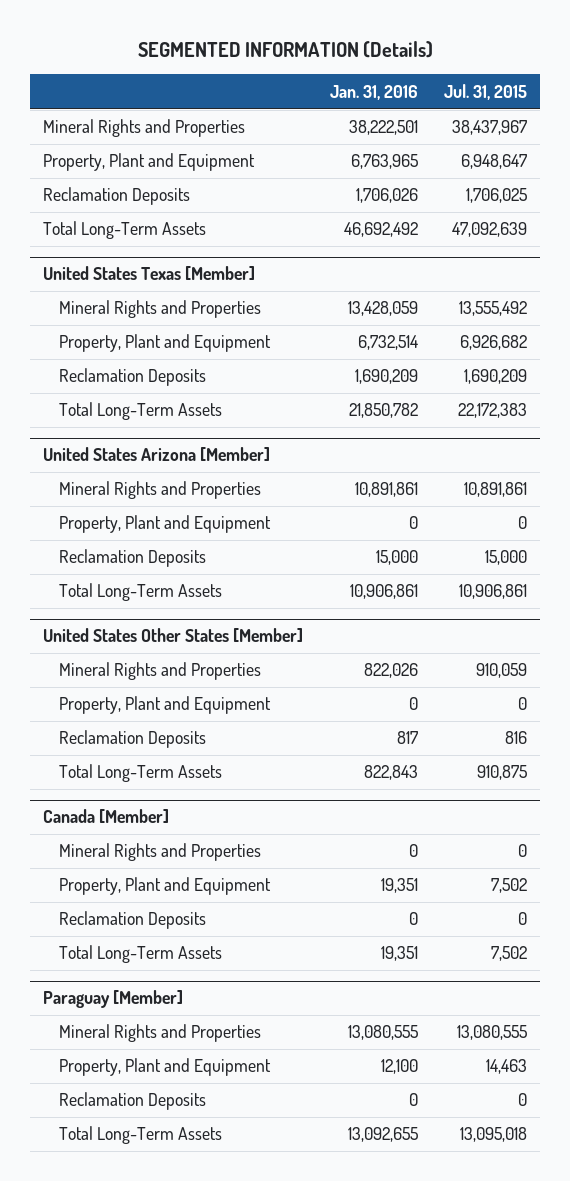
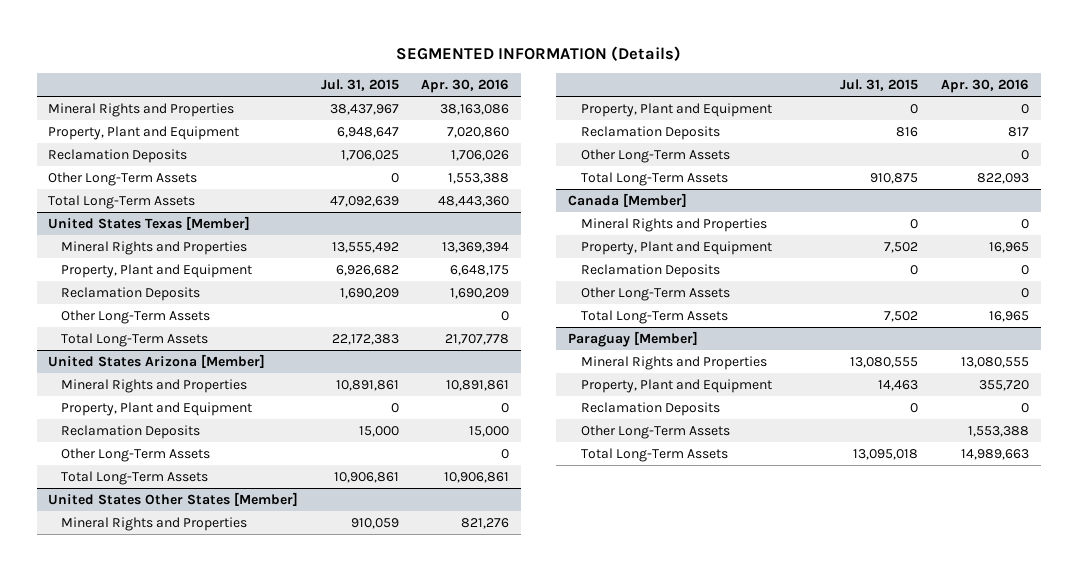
- | Jan. 31, 2016 | Jul. 31, 2015
+ | Jul. 31, 2015 | Apr. 30, 2016
+ Other Long-Term Assets | 0 | 1,553,388
@ United States Texas [Member]
+ Other Long-Term Assets | | 0
@ United States Arizona [Member]
+ Other Long-Term Assets | | 0
@ United States Other States [Member]
+ Other Long-Term Assets | | 0
@ Canada [Member]
+ Other Long-Term Assets | | 0
@ Paraguay [Member]
+ Other Long-Term Assets | | 1,553,388

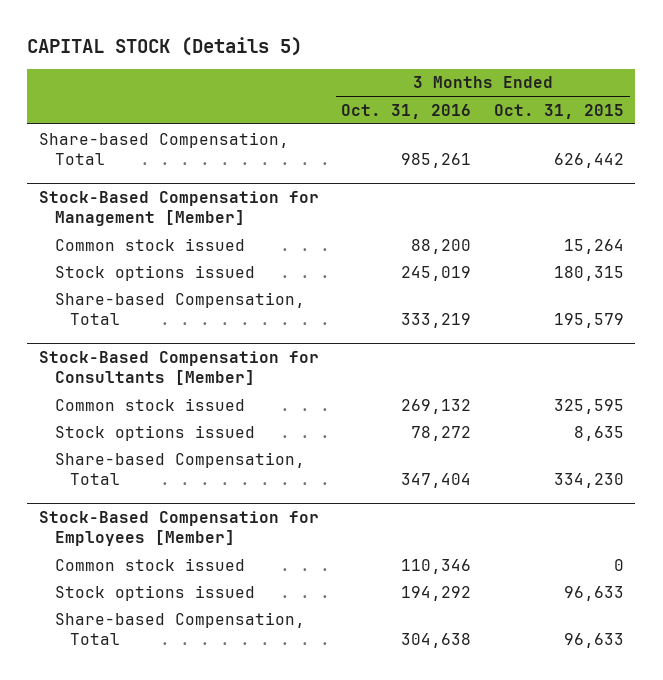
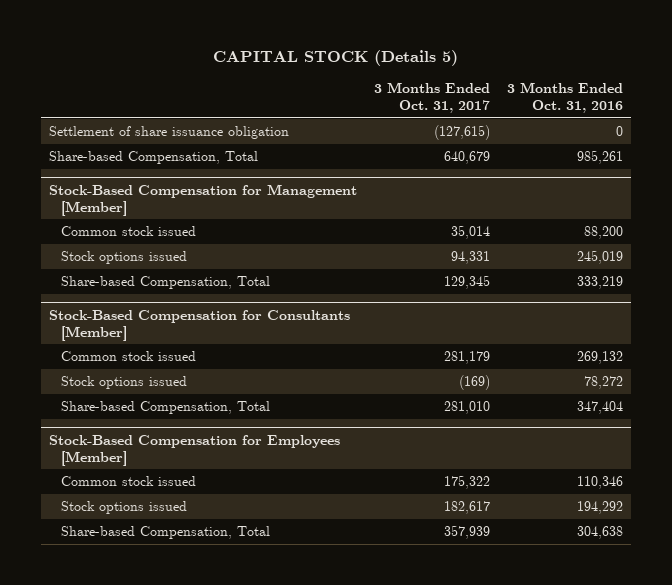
- | 3 Months Ended Oct. 31, 2016 | 3 Months Ended Oct. 31, 2015
+ | 3 Months Ended Oct. 31, 2017 | 3 Months Ended Oct. 31, 2016
+ Settlement of share issuance obligation | (127,615) | 0

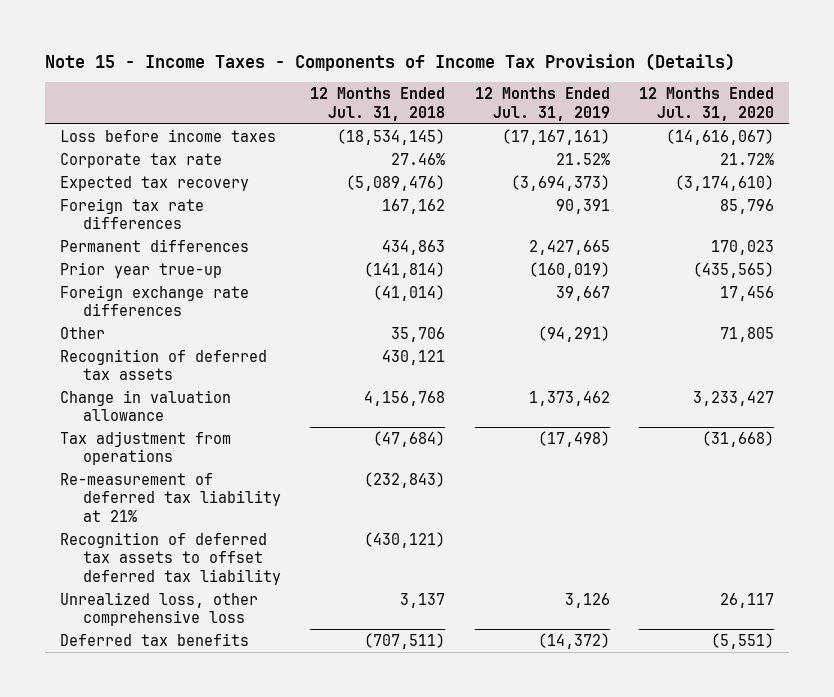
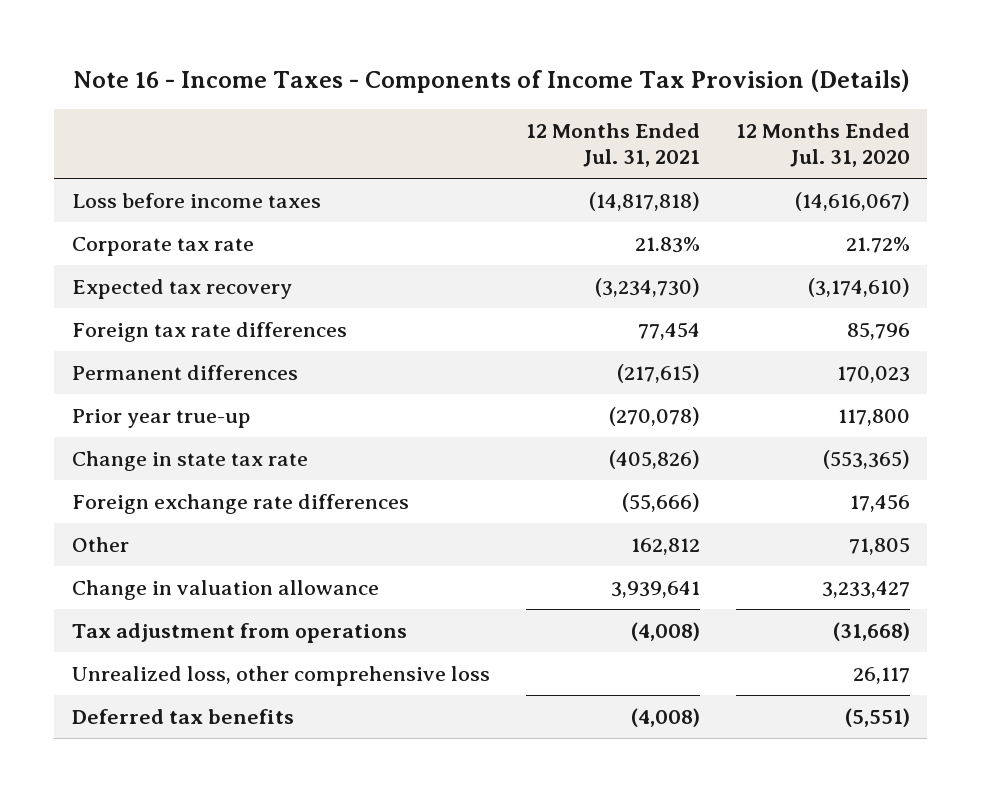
- Note 15 - Income Taxes - Components of Income Tax Provision (Details)
+ Note 16 - Income Taxes - Components of Income Tax Provision (Details)
- | 12 Months Ended Jul. 31, 2018 | 12 Months Ended Jul. 31, 2019 | 12 Months Ended Jul. 31, 2020
+ | 12 Months Ended Jul. 31, 2021 | 12 Months Ended Jul. 31, 2020
- Prior year true-up | (141,814) | (160,019) | (435,565)
+ Prior year true-up | (270,078) | 117,800
+ Change in state tax rate | (405,826) | (553,365)
- Recognition of deferred tax assets | 430,121 | |
- Re-measurement of deferred tax liability at 21% | (232,843) | |
- Recognition of deferred tax assets to offset deferred tax liability | (430,121) | |

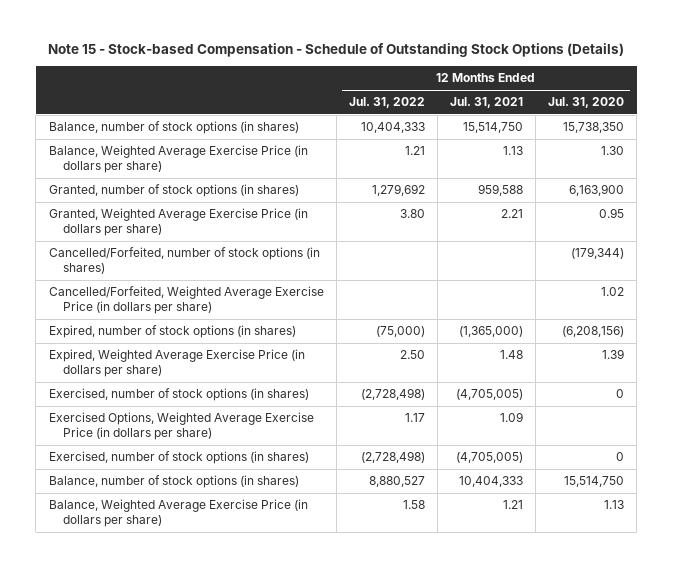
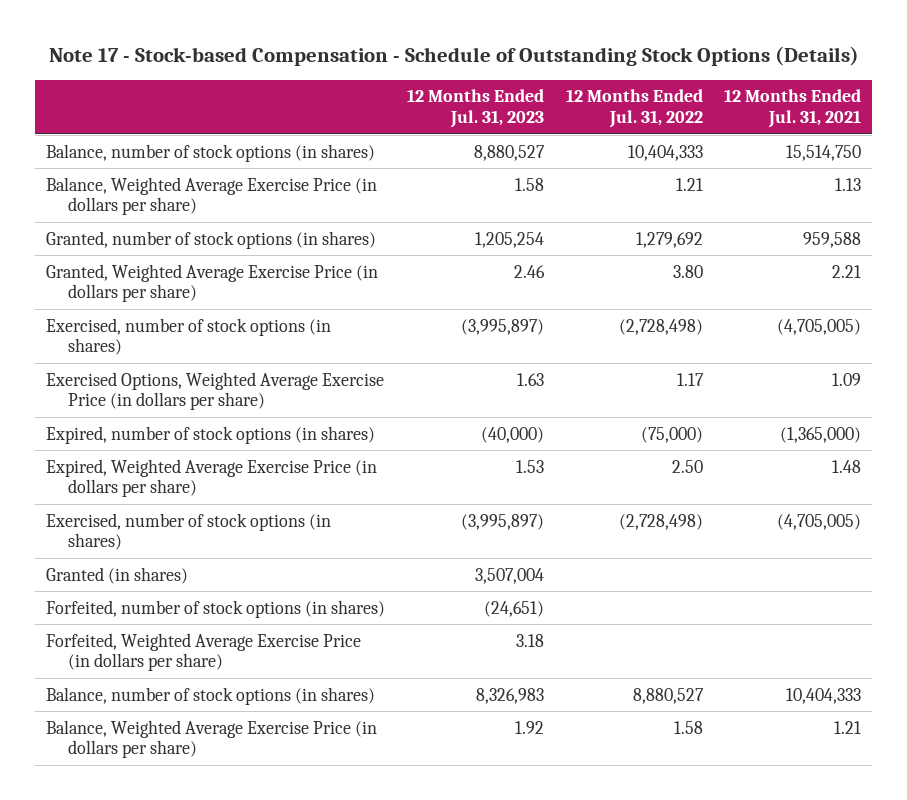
- Note 15 - Stock-based Compensation - Schedule of Outstanding Stock Options (Details)
+ Note 17 - Stock-based Compensation - Schedule of Outstanding Stock Options (Details)
- | 12 Months Ended Jul. 31, 2022 | 12 Months Ended Jul. 31, 2021 | 12 Months Ended Jul. 31, 2020
+ | 12 Months Ended Jul. 31, 2023 | 12 Months Ended Jul. 31, 2022 | 12 Months Ended Jul. 31, 2021
- Cancelled/Forfeited, number of stock options (in shares) | | | (179,344)
- Cancelled/Forfeited, Weighted Average Exercise Price (in dollars per share) | | | 1.02
moved down: Expired, number of stock options (in shares) | (40,000) | (75,000) | (1,365,000)
moved down: Expired, Weighted Average Exercise Price (in dollars per share) | 1.53 | 2.50 | 1.48
+ Granted (in shares) | 3,507,004 | |
+ Forfeited, number of stock options (in shares) | (24,651) | |
+ Forfeited, Weighted Average Exercise Price (in dollars per share) | 3.18 | |

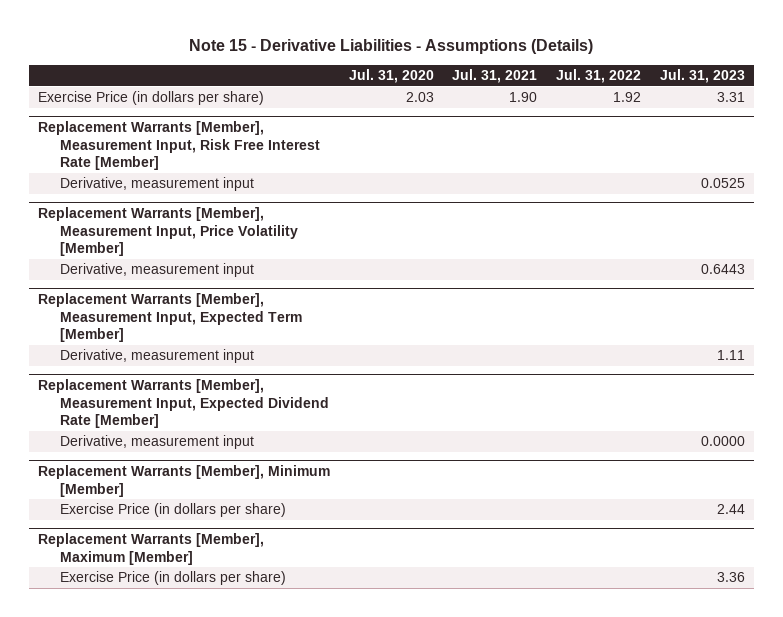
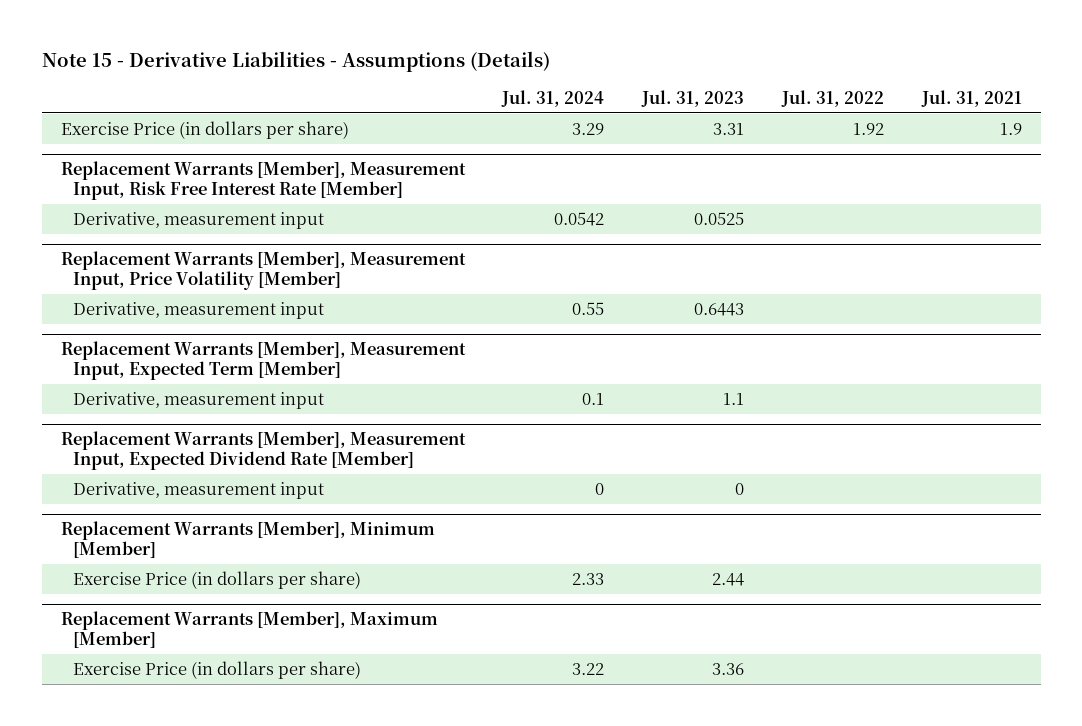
- | Jul. 31, 2020 | Jul. 31, 2021 | Jul. 31, 2022 | Jul. 31, 2023
+ | Jul. 31, 2024 | Jul. 31, 2023 | Jul. 31, 2022 | Jul. 31, 2021
- Exercise Price (in dollars per share) | 2.03 | 1.90 | 1.92 | 3.31
+ Exercise Price (in dollars per share) | 3.29 | 3.31 | 1.92 | 1.9
@ Replacement Warrants [Member], Measurement Input, Expected Term [Member]
- Derivative, measurement input | | | | 1.11
+ Derivative, measurement input | 0.1 | 1.1 | |
@ Replacement Warrants [Member], Measurement Input, Expected Dividend Rate [Member]
- Derivative, measurement input | | | | 0.0000
+ Derivative, measurement input | 0 | 0 | |

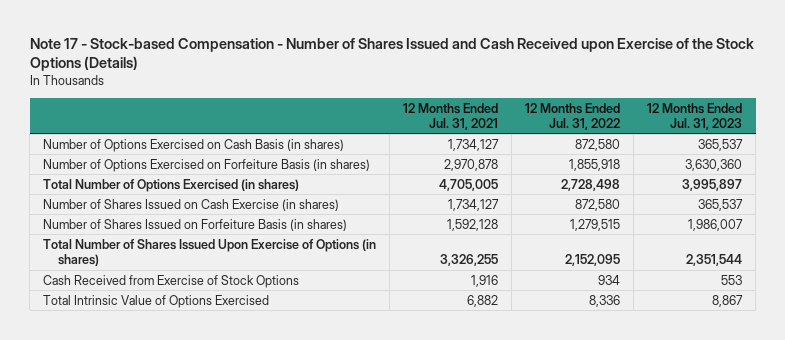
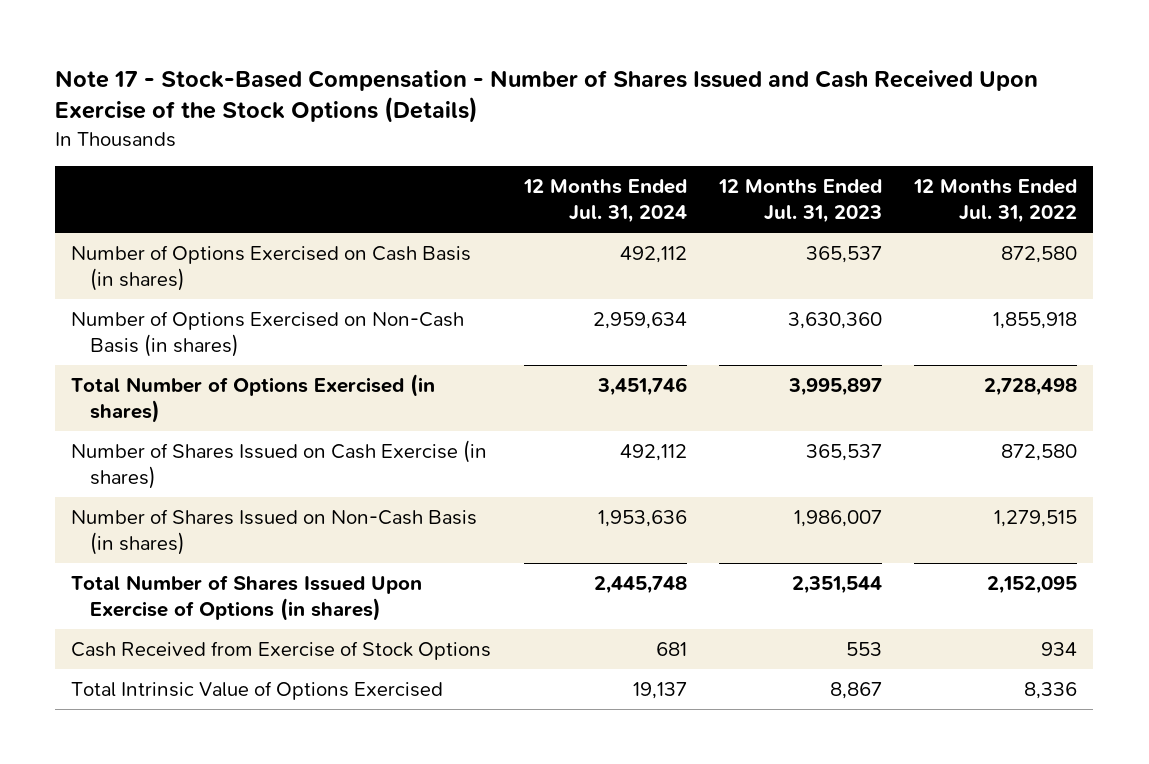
- Note 17 - Stock-based Compensation - Number of Shares Issued and Cash Received upon Exercise of the Stock Options (Details)
+ Note 17 - Stock-Based Compensation - Number of Shares Issued and Cash Received Upon Exercise of the Stock Options (Details)
- | 12 Months Ended Jul. 31, 2021 | 12 Months Ended Jul. 31, 2022 | 12 Months Ended Jul. 31, 2023
+ | 12 Months Ended Jul. 31, 2024 | 12 Months Ended Jul. 31, 2023 | 12 Months Ended Jul. 31, 2022
- Number of Options Exercised on Forfeiture Basis (in shares) | 2,970,878 | 1,855,918 | 3,630,360
+ Number of Options Exercised on Non-Cash Basis (in shares) | 2,959,634 | 3,630,360 | 1,855,918
- Number of Shares Issued on Forfeiture Basis (in shares) | 1,592,128 | 1,279,515 | 1,986,007
+ Number of Shares Issued on Non-Cash Basis (in shares) | 1,953,636 | 1,986,007 | 1,279,515

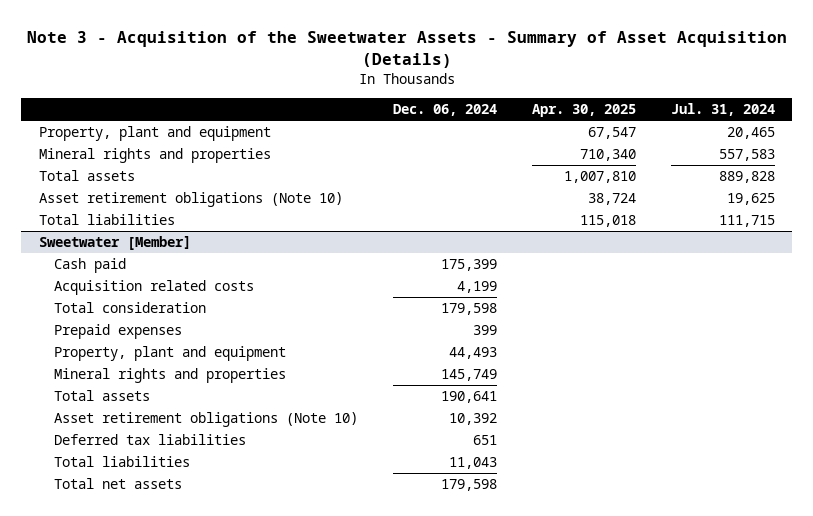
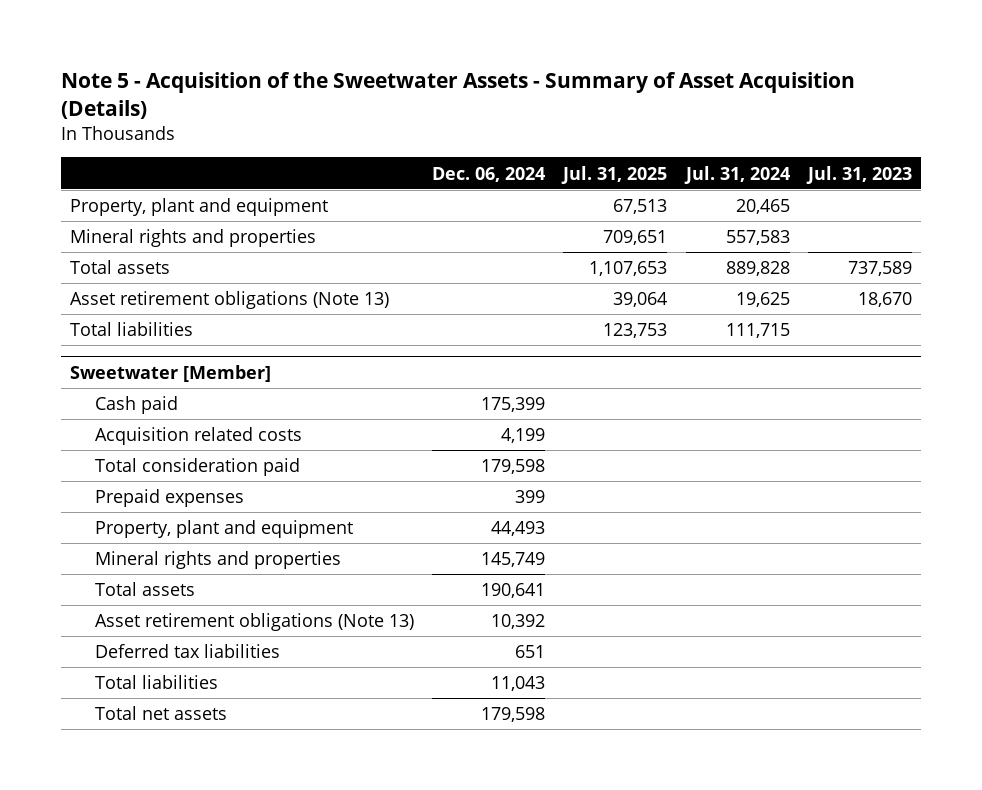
- Note 3 - Acquisition of the Sweetwater Assets - Summary of Asset Acquisition (Details)
+ Note 5 - Acquisition of the Sweetwater Assets - Summary of Asset Acquisition (Details)
- | Dec. 06, 2024 | Apr. 30, 2025 | Jul. 31, 2024
+ | Dec. 06, 2024 | Jul. 31, 2025 | Jul. 31, 2024 | Jul. 31, 2023
- Asset retirement obligations (Note 10) | | 38,724 | 19,625
+ Asset retirement obligations (Note 13) | | 39,064 | 19,625 | 18,670
@ Sweetwater [Member]
- Total consideration | 179,598 | |
+ Total consideration paid | 179,598 | | |
- Asset retirement obligations (Note 10) | 10,392 | |
+ Asset retirement obligations (Note 13) | 10,392 | | |

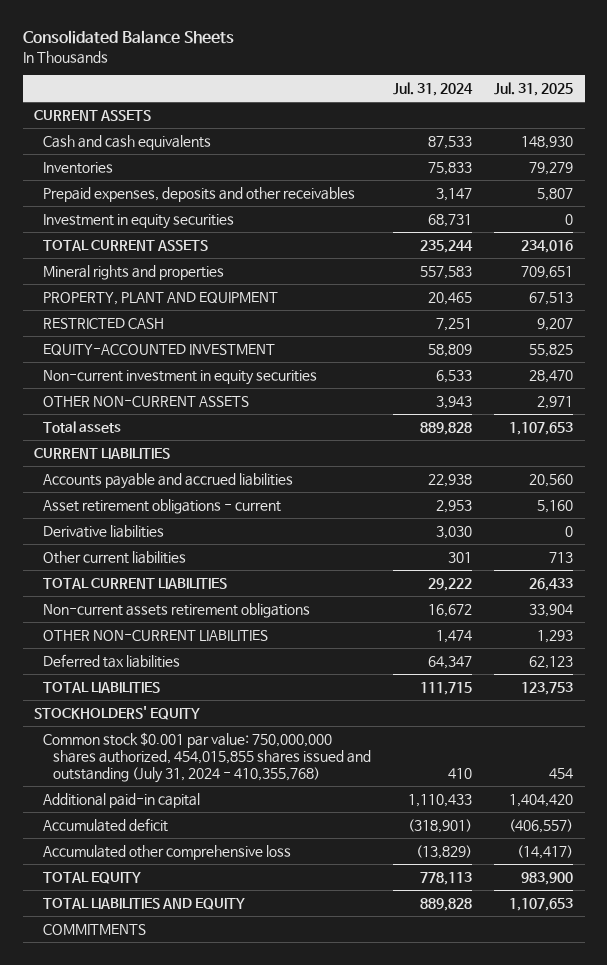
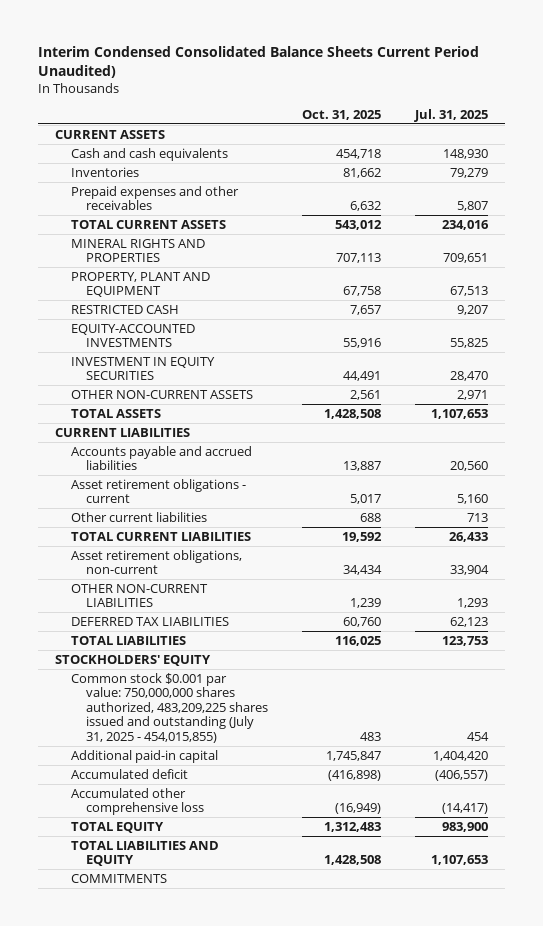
- Consolidated Balance Sheets
+ Interim Condensed Consolidated Balance Sheets Current Period Unaudited)
- | Jul. 31, 2024 | Jul. 31, 2025
+ | Oct. 31, 2025 | Jul. 31, 2025
- Prepaid expenses, deposits and other receivables | 3,147 | 5,807
- Investment in equity securities | 68,731 | 0
+ Prepaid expenses and other receivables | 6,632 | 5,807
- Mineral rights and properties | 557,583 | 709,651
+ MINERAL RIGHTS AND PROPERTIES | 707,113 | 709,651
- EQUITY-ACCOUNTED INVESTMENT | 58,809 | 55,825
- Non-current investment in equity securities | 6,533 | 28,470
+ EQUITY-ACCOUNTED INVESTMENTS | 55,916 | 55,825
+ INVESTMENT IN EQUITY SECURITIES | 44,491 | 28,470
- Total assets | 889,828 | 1,107,653
+ TOTAL ASSETS | 1,428,508 | 1,107,653
- Derivative liabilities | 3,030 | 0
- Non-current assets retirement obligations | 16,672 | 33,904
+ Asset retirement obligations, non-current | 34,434 | 33,904
- Deferred tax liabilities | 64,347 | 62,123
+ DEFERRED TAX LIABILITIES | 60,760 | 62,123
- Common stock $0.001 par value: 750,000,000 shares authorized, 454,015,855 shares issued and outstanding (July 31, 2024 - 410,355,768) | 410 | 454
+ Common stock $0.001 par value: 750,000,000 shares authorized, 483,209,225 shares issued and outstanding (July 31, 2025 - 454,015,855) | 483 | 454

